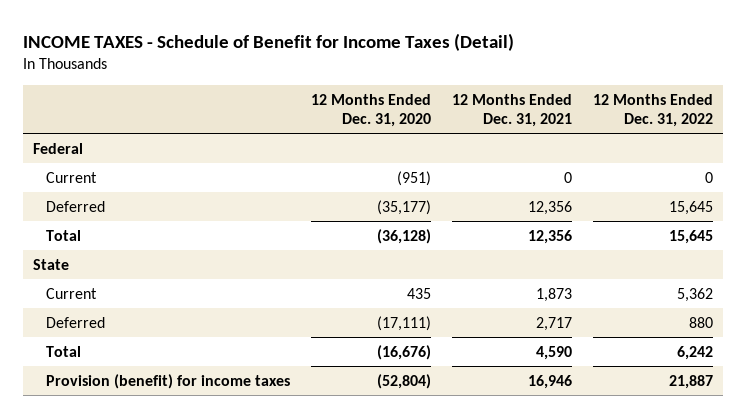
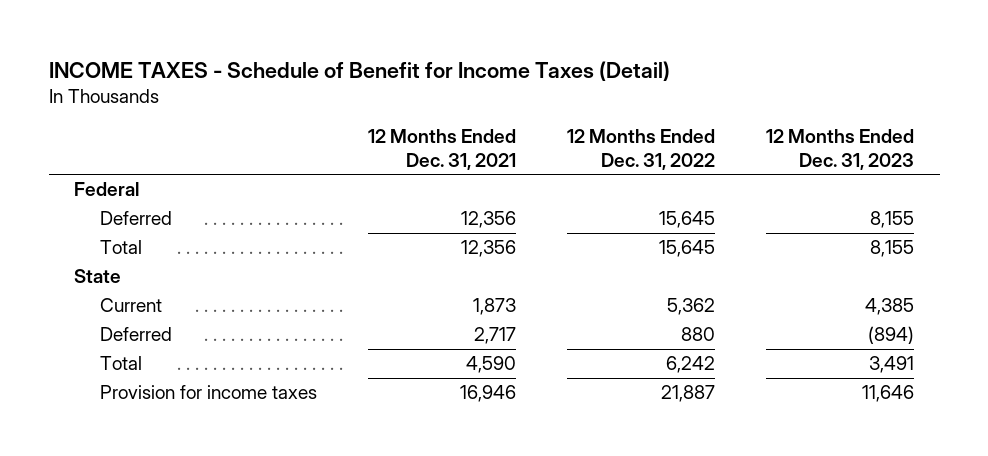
- | 12 Months Ended Dec. 31, 2020 | 12 Months Ended Dec. 31, 2021 | 12 Months Ended Dec. 31, 2022
+ | 12 Months Ended Dec. 31, 2021 | 12 Months Ended Dec. 31, 2022 | 12 Months Ended Dec. 31, 2023
- Current | (951) | 0 | 0
- Provision (benefit) for income taxes | (52,804) | 16,946 | 21,887
+ Provision for income taxes | 16,946 | 21,887 | 11,646

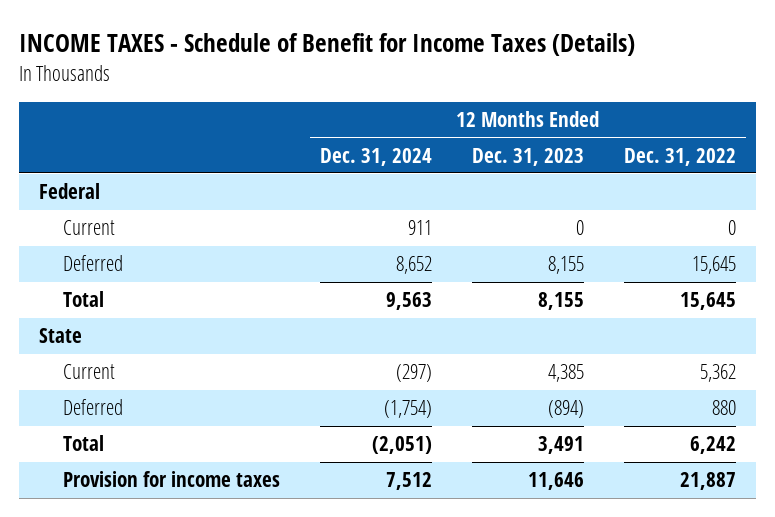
- INCOME TAXES - Schedule of Benefit for Income Taxes (Detail)
+ INCOME TAXES - Schedule of Benefit for Income Taxes (Details)
- | 12 Months Ended Dec. 31, 2021 | 12 Months Ended Dec. 31, 2022 | 12 Months Ended Dec. 31, 2023
+ | 12 Months Ended Dec. 31, 2024 | 12 Months Ended Dec. 31, 2023 | 12 Months Ended Dec. 31, 2022
+ Current | 911 | 0 | 0

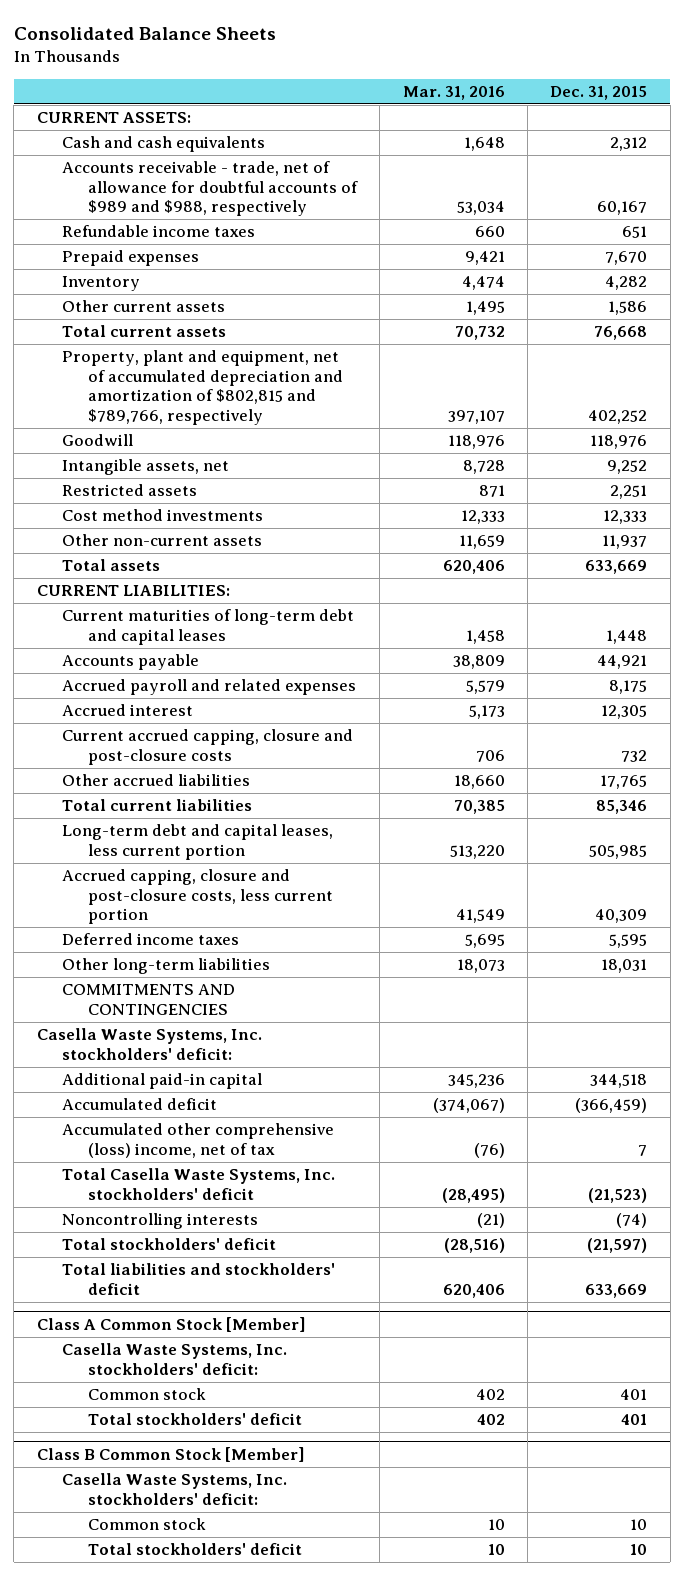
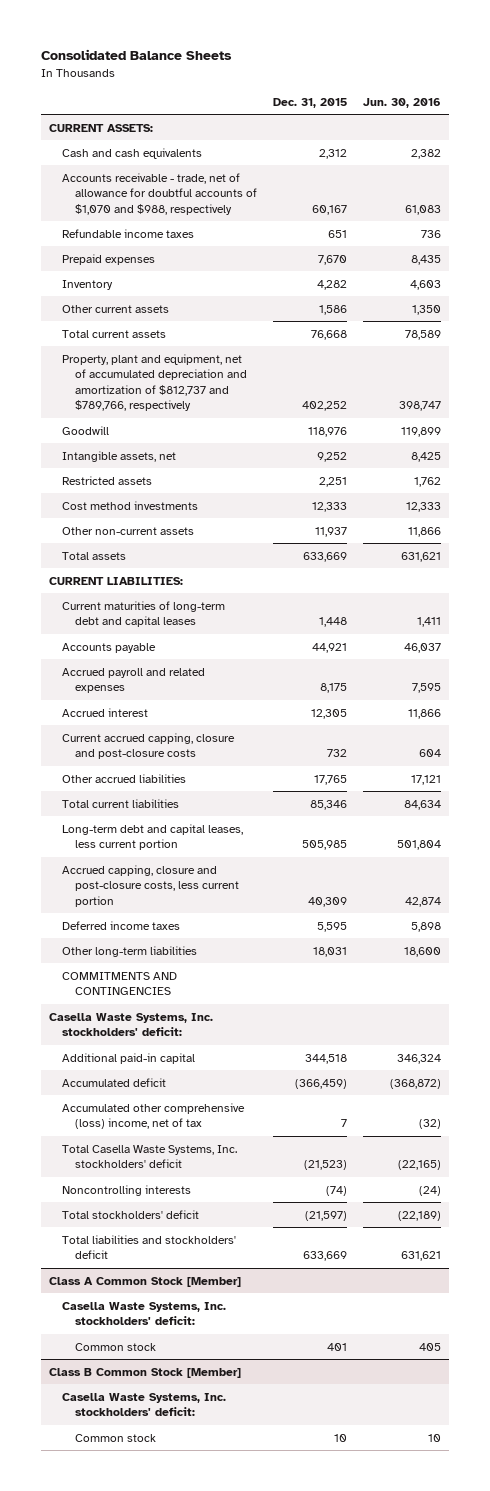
- | Mar. 31, 2016 | Dec. 31, 2015
+ | Dec. 31, 2015 | Jun. 30, 2016
- Accounts receivable - trade, net of allowance for doubtful accounts of $989 and $988, respectively | 53,034 | 60,167
+ Accounts receivable - trade, net of allowance for doubtful accounts of $1,070 and $988, respectively | 60,167 | 61,083
- Property, plant and equipment, net of accumulated depreciation and amortization of $802,815 and $789,766, respectively | 397,107 | 402,252
+ Property, plant and equipment, net of accumulated depreciation and amortization of $812,737 and $789,766, respectively | 402,252 | 398,747
@ Class A Common Stock [Member]
- Total stockholders' deficit | 402 | 401
@ Class B Common Stock [Member]
- Total stockholders' deficit | 10 | 10

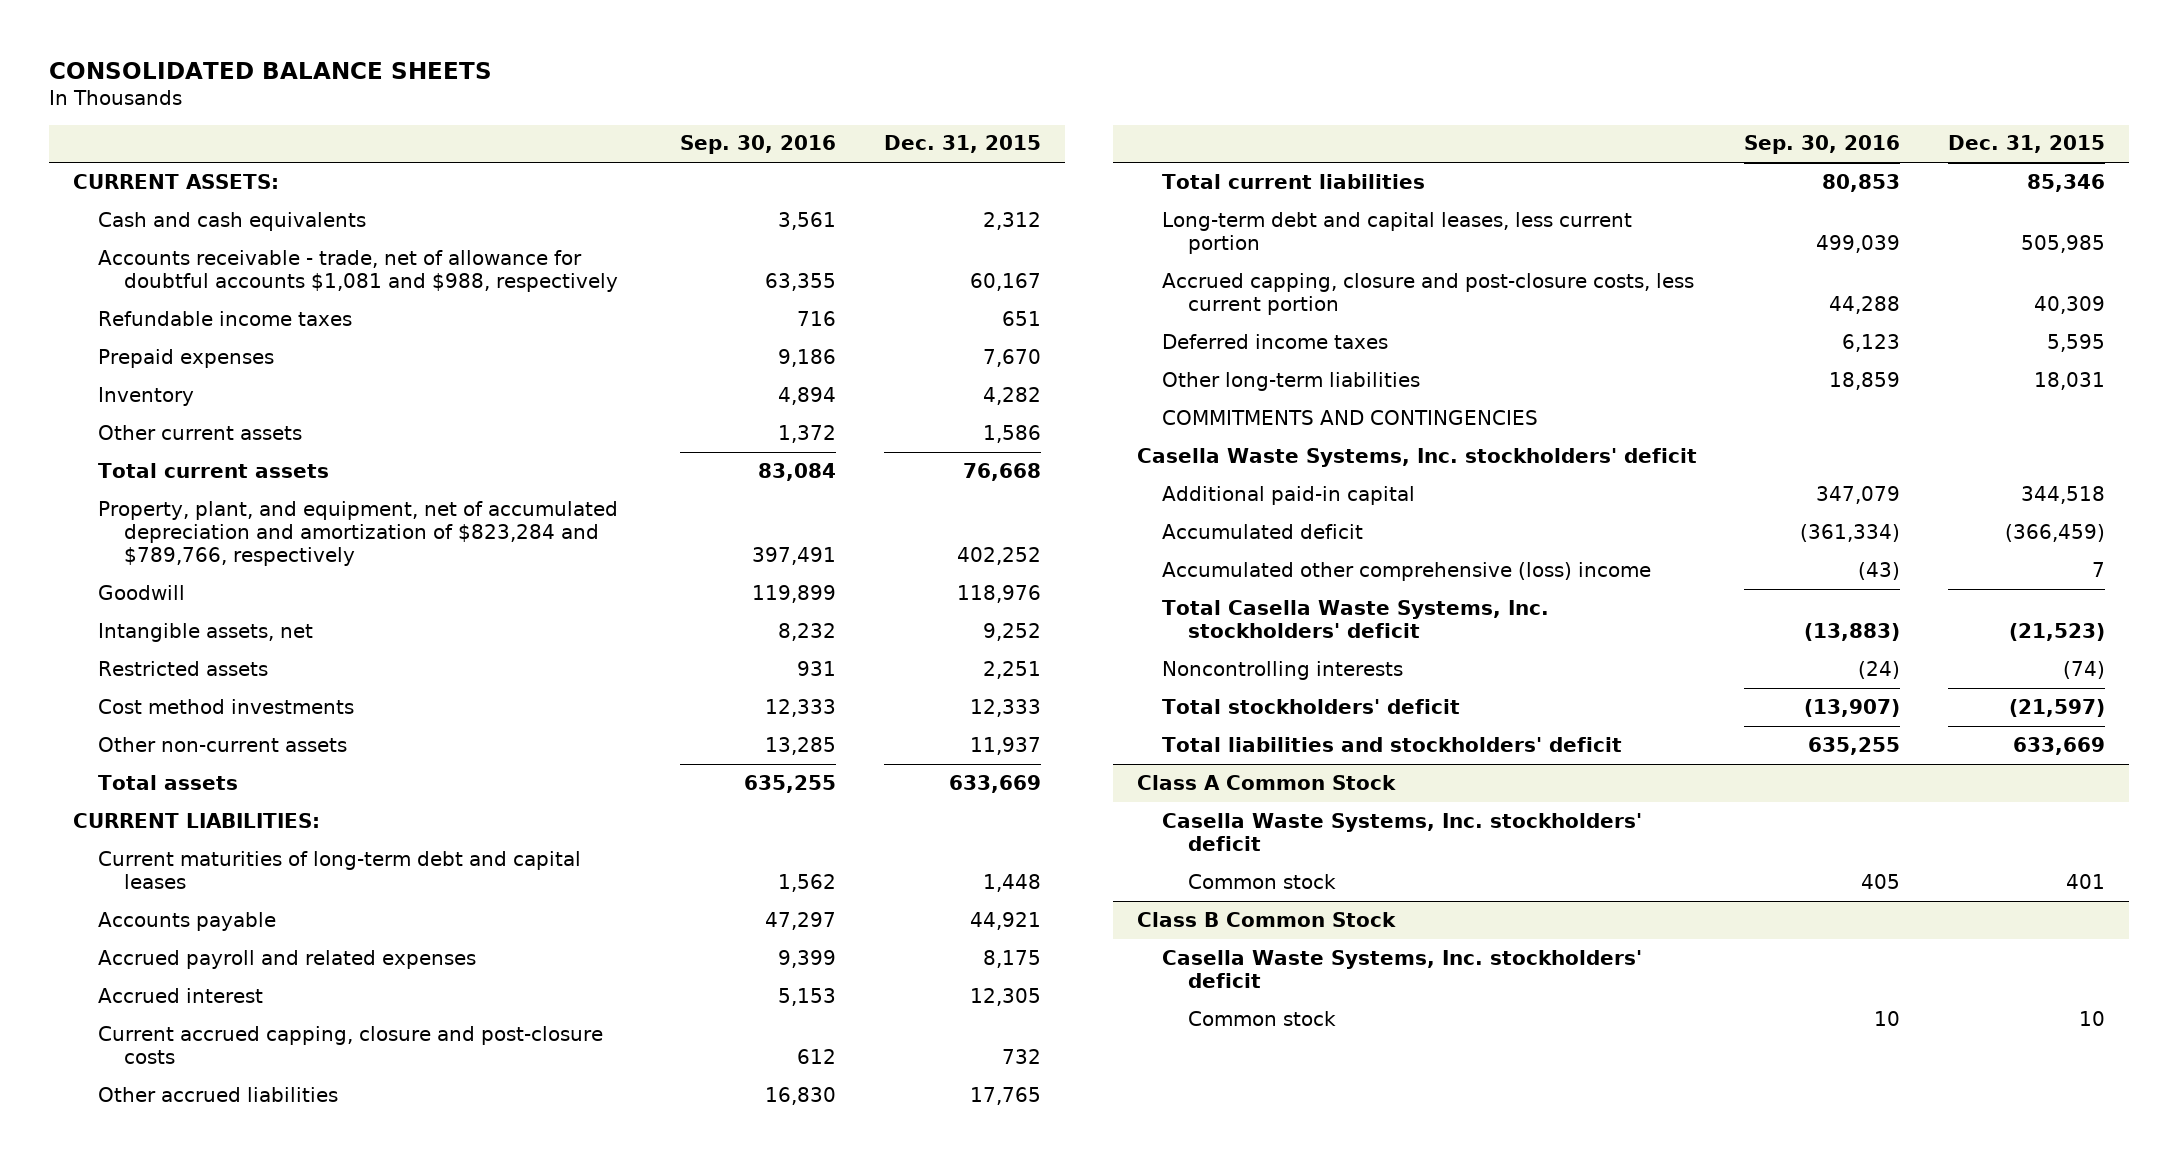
- Consolidated Balance Sheets
+ CONSOLIDATED BALANCE SHEETS
- | Dec. 31, 2015 | Jun. 30, 2016
+ | Sep. 30, 2016 | Dec. 31, 2015
- Accounts receivable - trade, net of allowance for doubtful accounts of $1,070 and $988, respectively | 60,167 | 61,083
+ Accounts receivable - trade, net of allowance for doubtful accounts $1,081 and $988, respectively | 63,355 | 60,167
- Property, plant and equipment, net of accumulated depreciation and amortization of $812,737 and $789,766, respectively | 402,252 | 398,747
+ Property, plant, and equipment, net of accumulated depreciation and amortization of $823,284 and $789,766, respectively | 397,491 | 402,252
- Casella Waste Systems, Inc. stockholders' deficit:
+ Casella Waste Systems, Inc. stockholders' deficit
- Accumulated other comprehensive (loss) income, net of tax | 7 | (32)
+ Accumulated other comprehensive (loss) income | (43) | 7
- Class A Common Stock [Member]
- Casella Waste Systems, Inc. stockholders' deficit:
+ Class A Common Stock
+ Casella Waste Systems, Inc. stockholders' deficit
- Class B Common Stock [Member]
- Casella Waste Systems, Inc. stockholders' deficit:
+ Class B Common Stock
+ Casella Waste Systems, Inc. stockholders' deficit

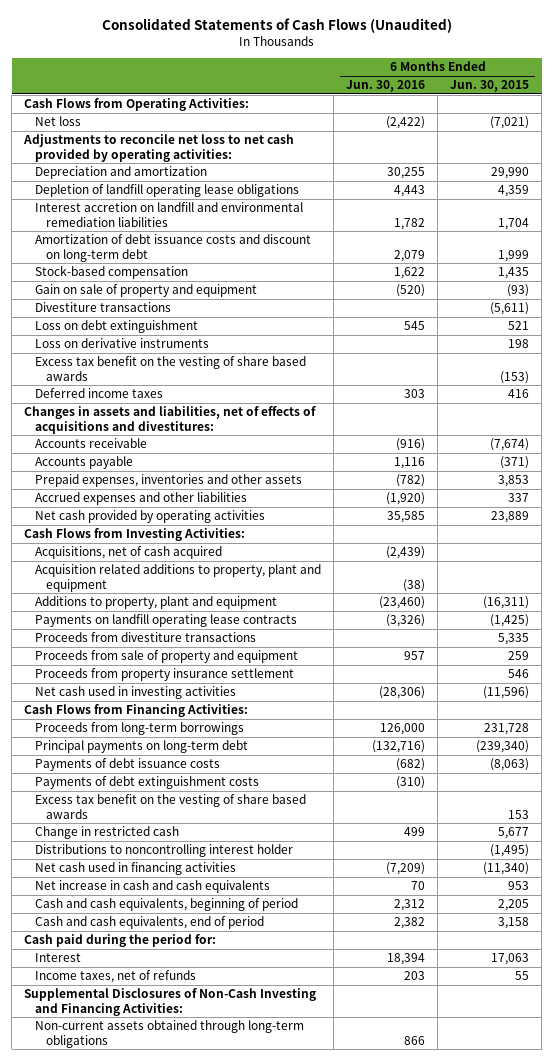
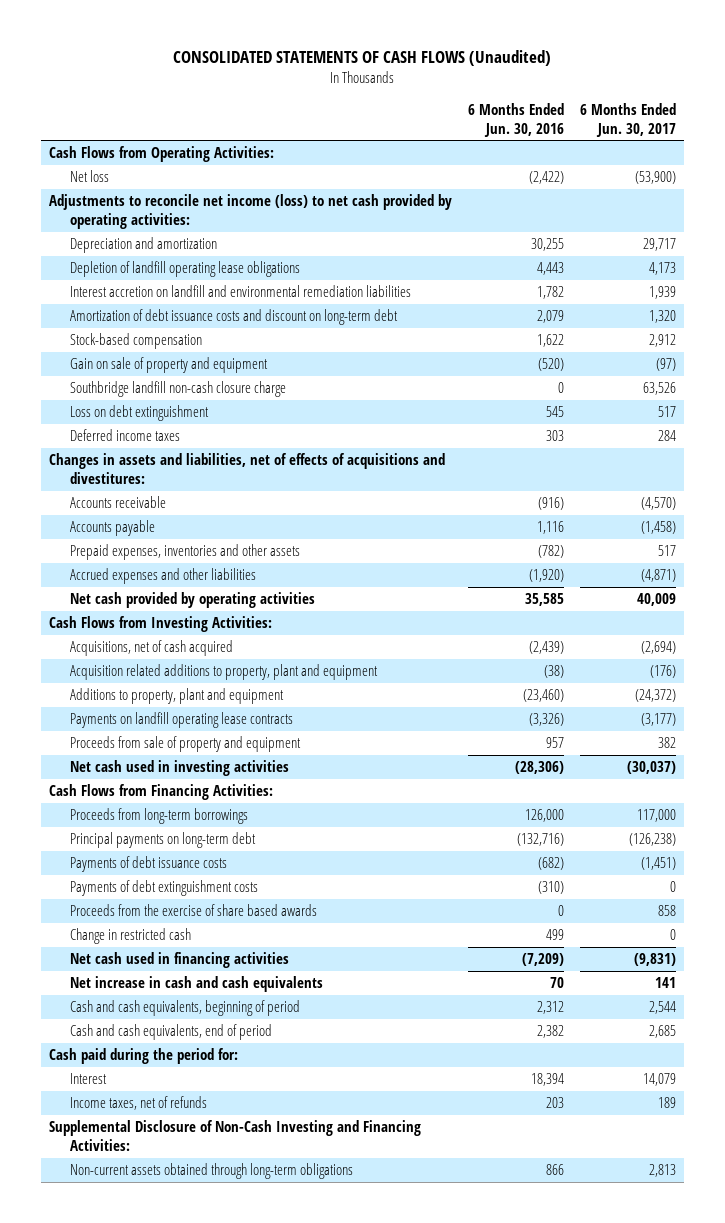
- Consolidated Statements of Cash Flows (Unaudited)
+ CONSOLIDATED STATEMENTS OF CASH FLOWS (Unaudited)
- | 6 Months Ended Jun. 30, 2016 | 6 Months Ended Jun. 30, 2015
+ | 6 Months Ended Jun. 30, 2016 | 6 Months Ended Jun. 30, 2017
- Adjustments to reconcile net loss to net cash provided by operating activities:
+ Adjustments to reconcile net income (loss) to net cash provided by operating activities:
- Divestiture transactions | | (5,611)
+ Southbridge landfill non-cash closure charge | 0 | 63,526
- Loss on derivative instruments | | 198
- Excess tax benefit on the vesting of share based awards | | (153)
- Proceeds from divestiture transactions | | 5,335
- Proceeds from property insurance settlement | | 546
- Excess tax benefit on the vesting of share based awards | | 153
+ Proceeds from the exercise of share based awards | 0 | 858
- Distributions to noncontrolling interest holder | | (1,495)
- Supplemental Disclosures of Non-Cash Investing and Financing Activities:
+ Supplemental Disclosure of Non-Cash Investing and Financing Activities:

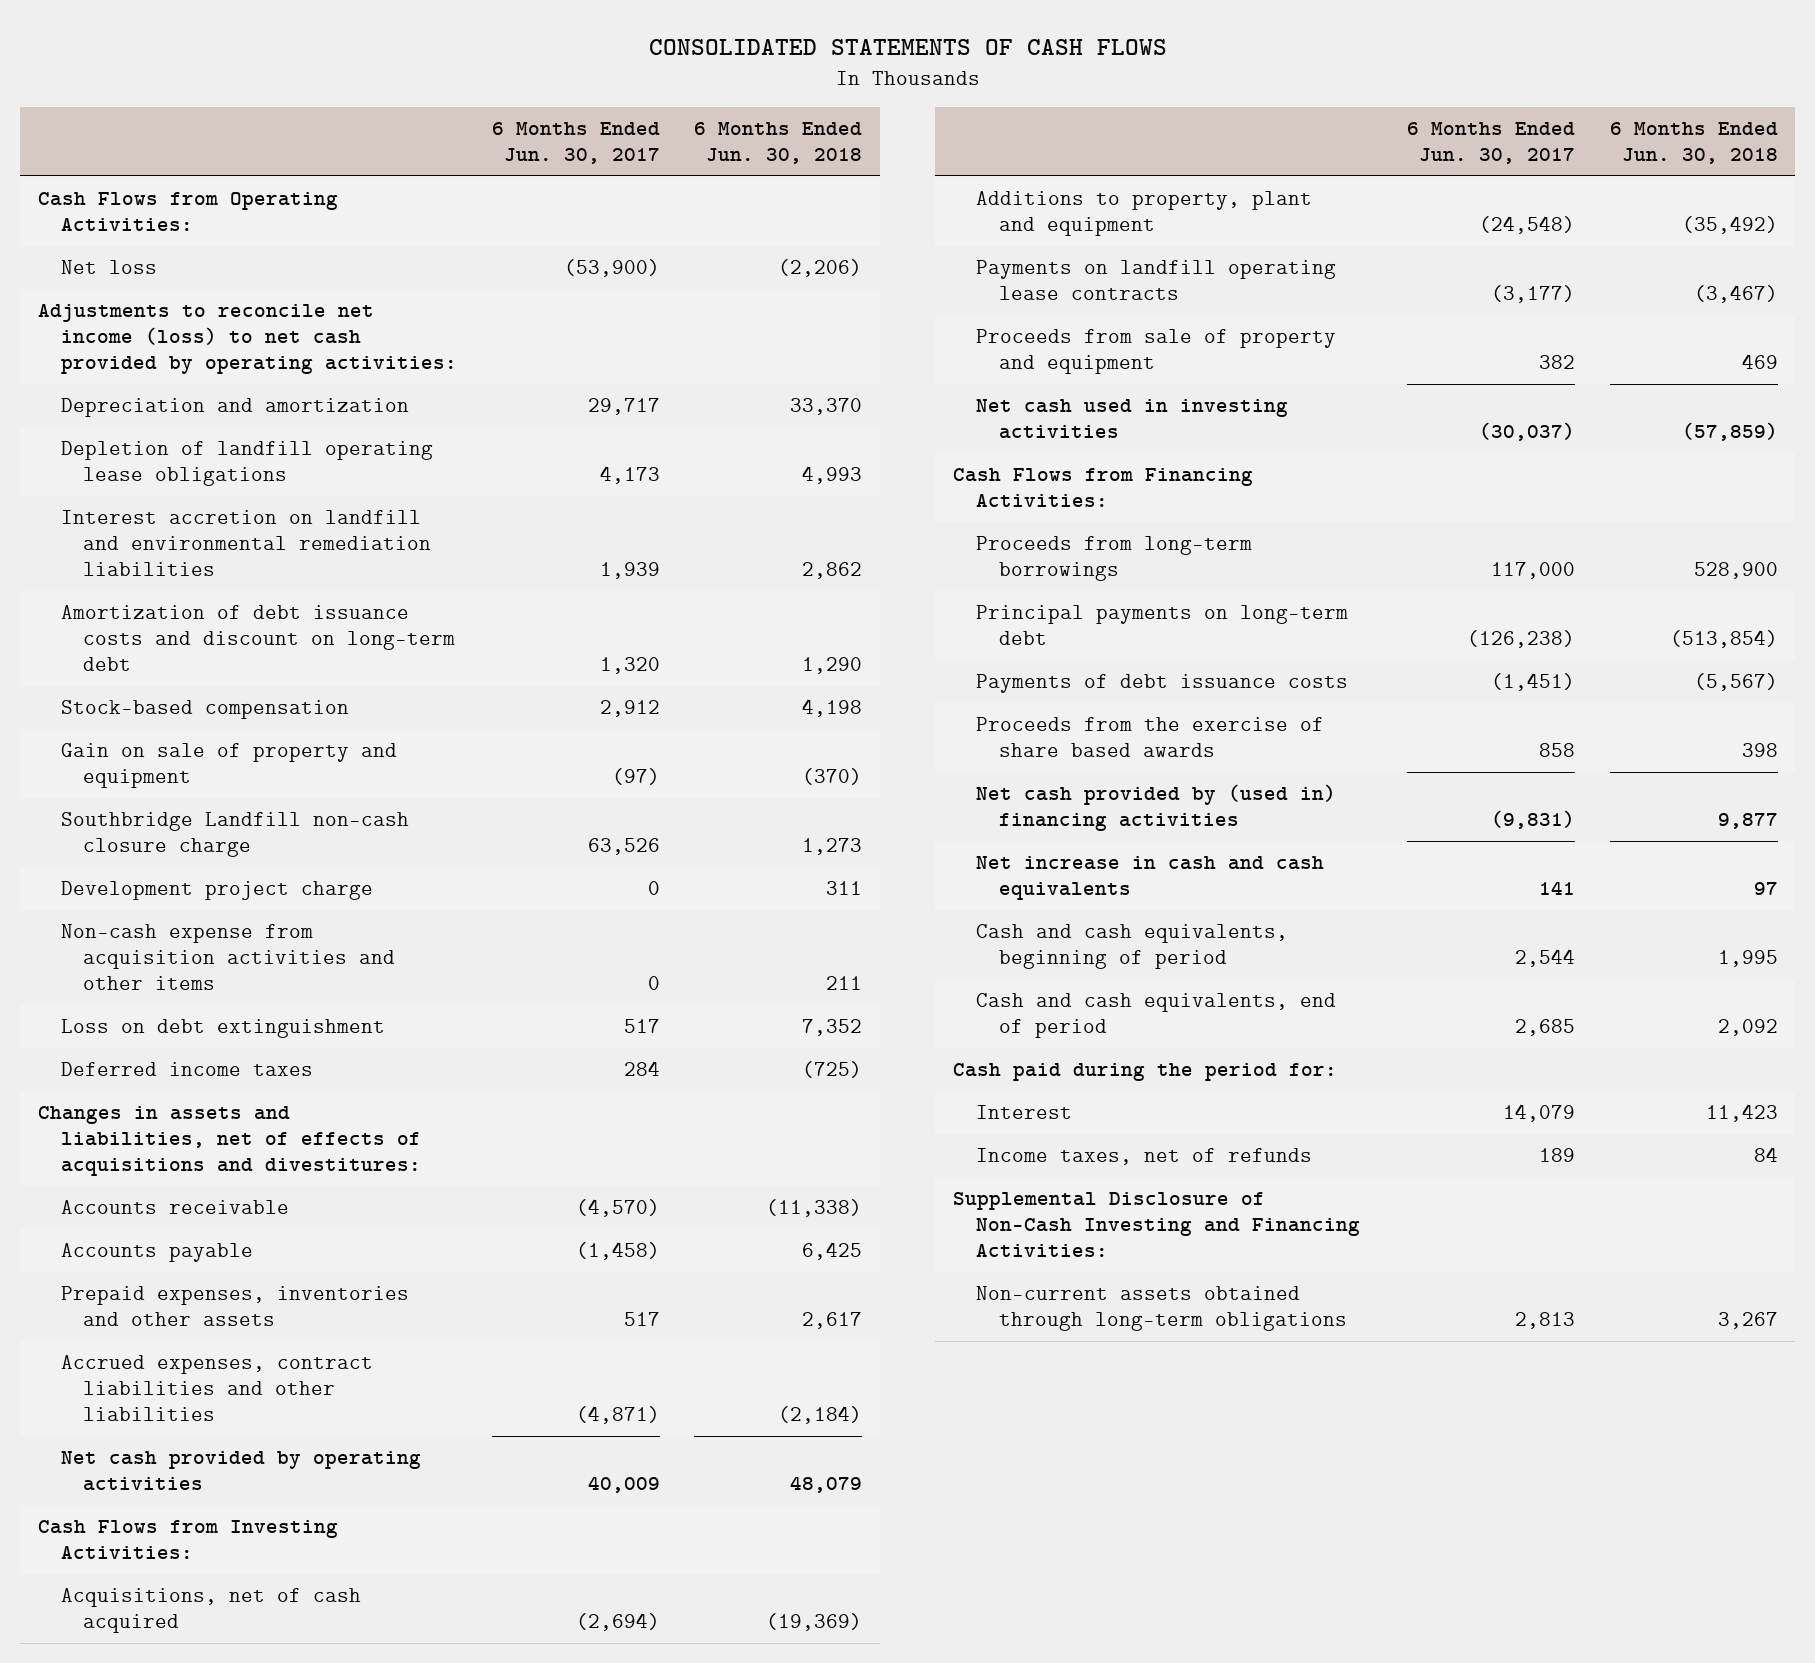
- CONSOLIDATED STATEMENTS OF CASH FLOWS (Unaudited)
+ CONSOLIDATED STATEMENTS OF CASH FLOWS
- | 6 Months Ended Jun. 30, 2016 | 6 Months Ended Jun. 30, 2017
+ | 6 Months Ended Jun. 30, 2017 | 6 Months Ended Jun. 30, 2018
- Southbridge landfill non-cash closure charge | 0 | 63,526
+ Southbridge Landfill non-cash closure charge | 63,526 | 1,273
+ Development project charge | 0 | 311
+ Non-cash expense from acquisition activities and other items | 0 | 211
- Accrued expenses and other liabilities | (1,920) | (4,871)
+ Accrued expenses, contract liabilities and other liabilities | (4,871) | (2,184)
- Acquisition related additions to property, plant and equipment | (38) | (176)
- Additions to property, plant and equipment | (23,460) | (24,372)
+ Additions to property, plant and equipment | (24,548) | (35,492)
- Payments of debt extinguishment costs | (310) | 0
- Change in restricted cash | 499 | 0
- Net cash used in financing activities | (7,209) | (9,831)
+ Net cash provided by (used in) financing activities | (9,831) | 9,877

